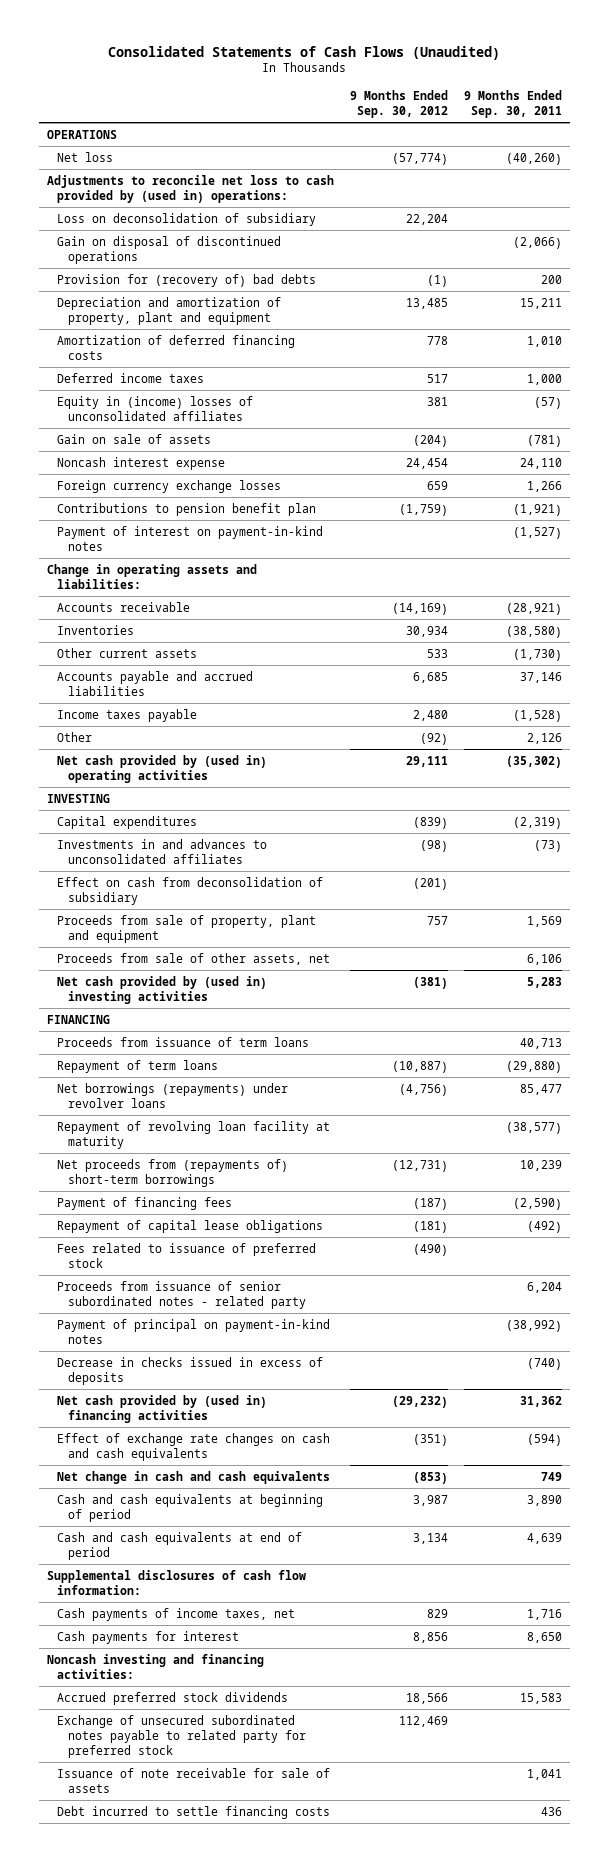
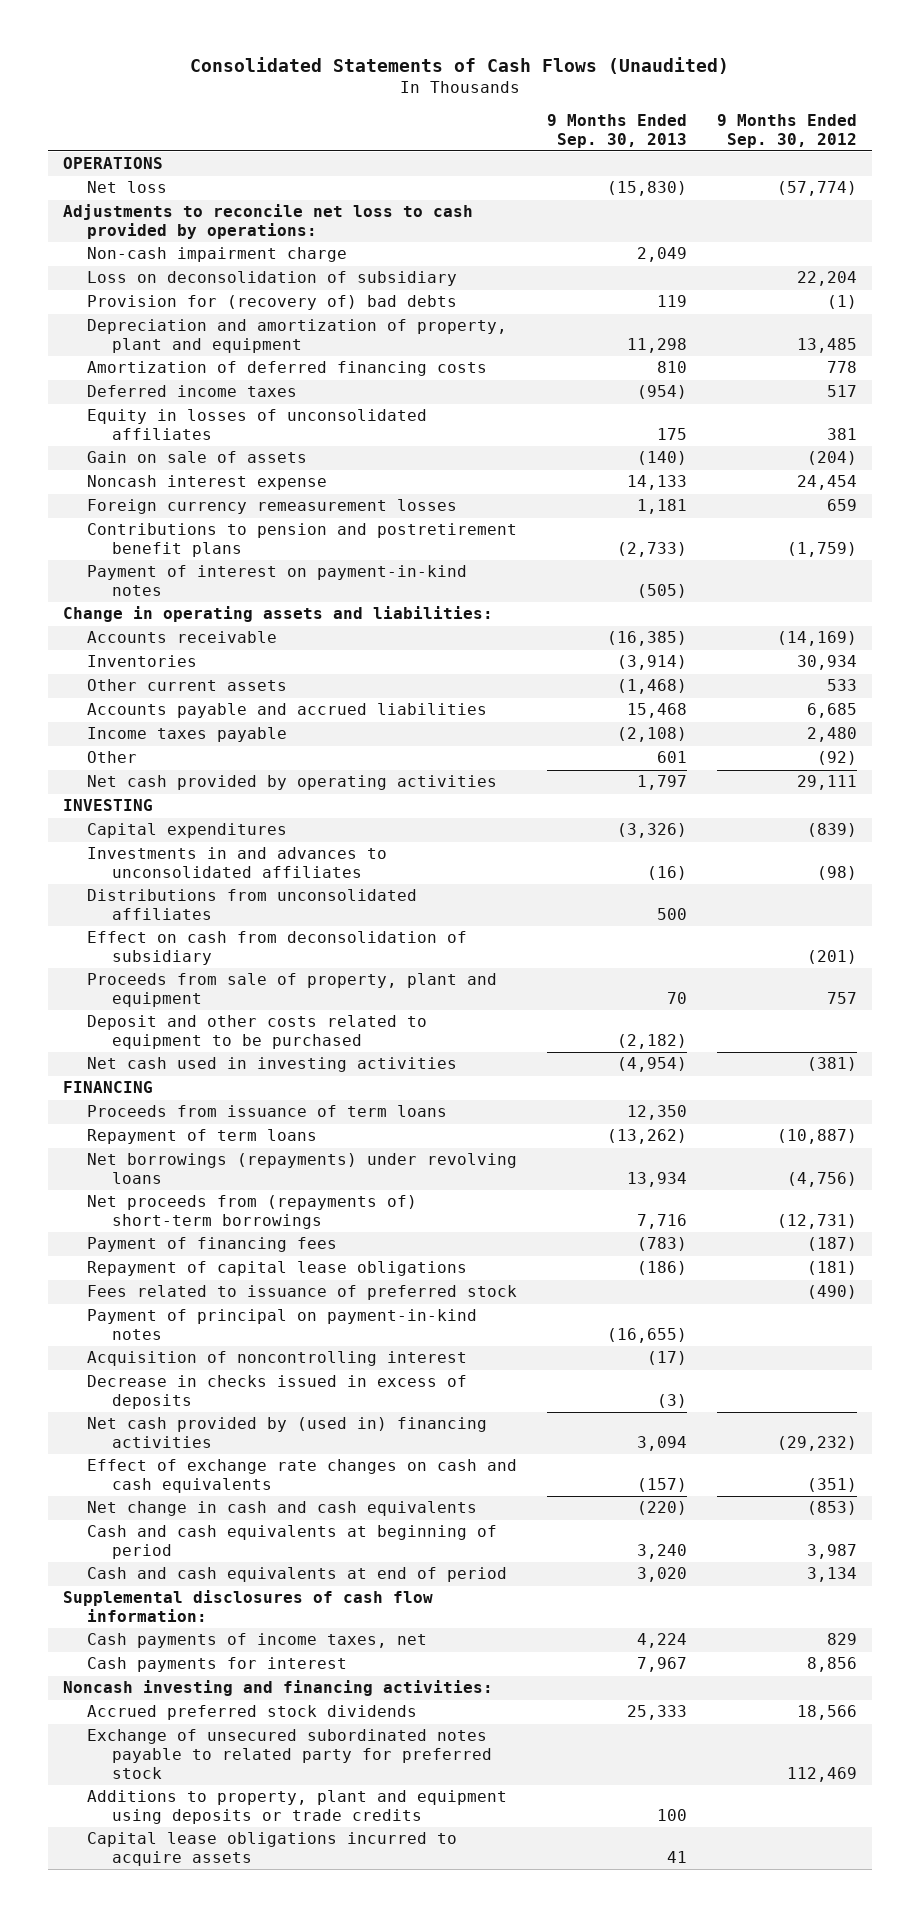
- | 9 Months Ended Sep. 30, 2012 | 9 Months Ended Sep. 30, 2011
+ | 9 Months Ended Sep. 30, 2013 | 9 Months Ended Sep. 30, 2012
- Adjustments to reconcile net loss to cash provided by (used in) operations:
+ Adjustments to reconcile net loss to cash provided by operations:
+ Non-cash impairment charge | 2,049 |
- Gain on disposal of discontinued operations | | (2,066)
- Equity in (income) losses of unconsolidated affiliates | 381 | (57)
+ Equity in losses of unconsolidated affiliates | 175 | 381
- Foreign currency exchange losses | 659 | 1,266
- Contributions to pension benefit plan | (1,759) | (1,921)
+ Foreign currency remeasurement losses | 1,181 | 659
+ Contributions to pension and postretirement benefit plans | (2,733) | (1,759)
- Net cash provided by (used in) operating activities | 29,111 | (35,302)
+ Net cash provided by operating activities | 1,797 | 29,111
+ Distributions from unconsolidated affiliates | 500 |
- Proceeds from sale of other assets, net | | 6,106
- Net cash provided by (used in) investing activities | (381) | 5,283
+ Deposit and other costs related to equipment to be purchased | (2,182) |
+ Net cash used in investing activities | (4,954) | (381)
- Net borrowings (repayments) under revolver loans | (4,756) | 85,477
- Repayment of revolving loan facility at maturity | | (38,577)
+ Net borrowings (repayments) under revolving loans | 13,934 | (4,756)
- Proceeds from issuance of senior subordinated notes - related party | | 6,204
+ Acquisition of noncontrolling interest | (17) |
- Issuance of note receivable for sale of assets | | 1,041
- Debt incurred to settle financing costs | | 436
+ Additions to property, plant and equipment using deposits or trade credits | 100 |
+ Capital lease obligations incurred to acquire assets | 41 |

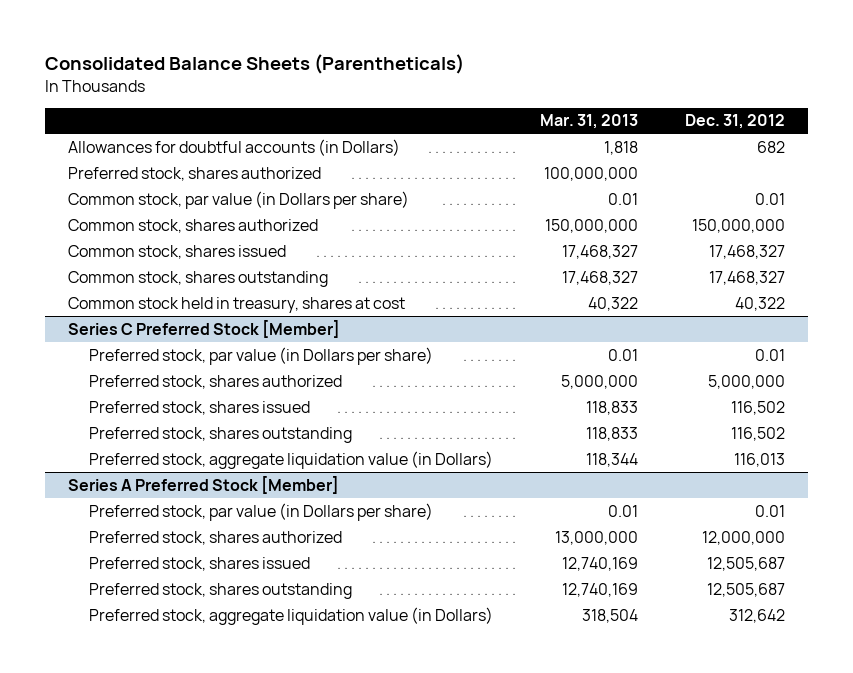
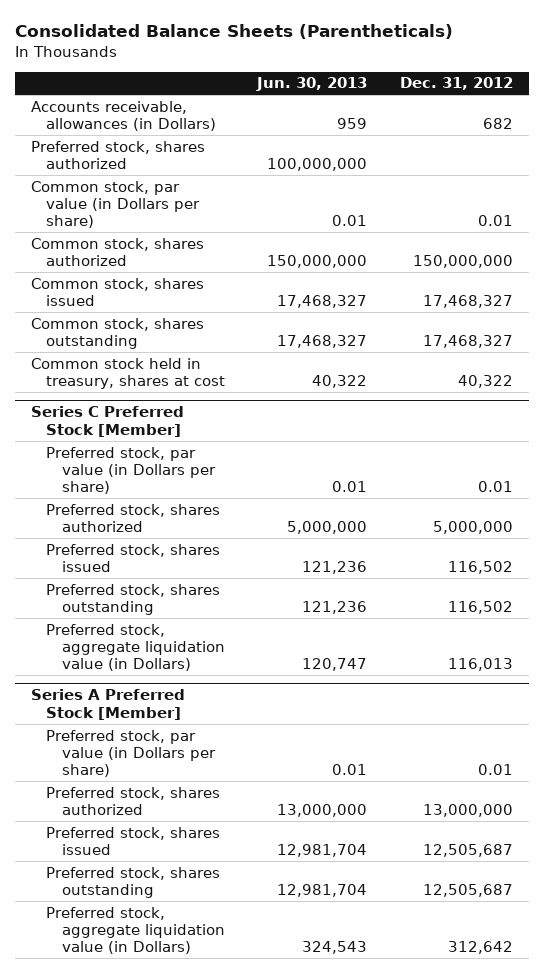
- | Mar. 31, 2013 | Dec. 31, 2012
+ | Jun. 30, 2013 | Dec. 31, 2012
- Allowances for doubtful accounts (in Dollars) | 1,818 | 682
+ Accounts receivable, allowances (in Dollars) | 959 | 682
@ Series A Preferred Stock [Member]
- Preferred stock, shares authorized | 13,000,000 | 12,000,000
+ Preferred stock, shares authorized | 13,000,000 | 13,000,000

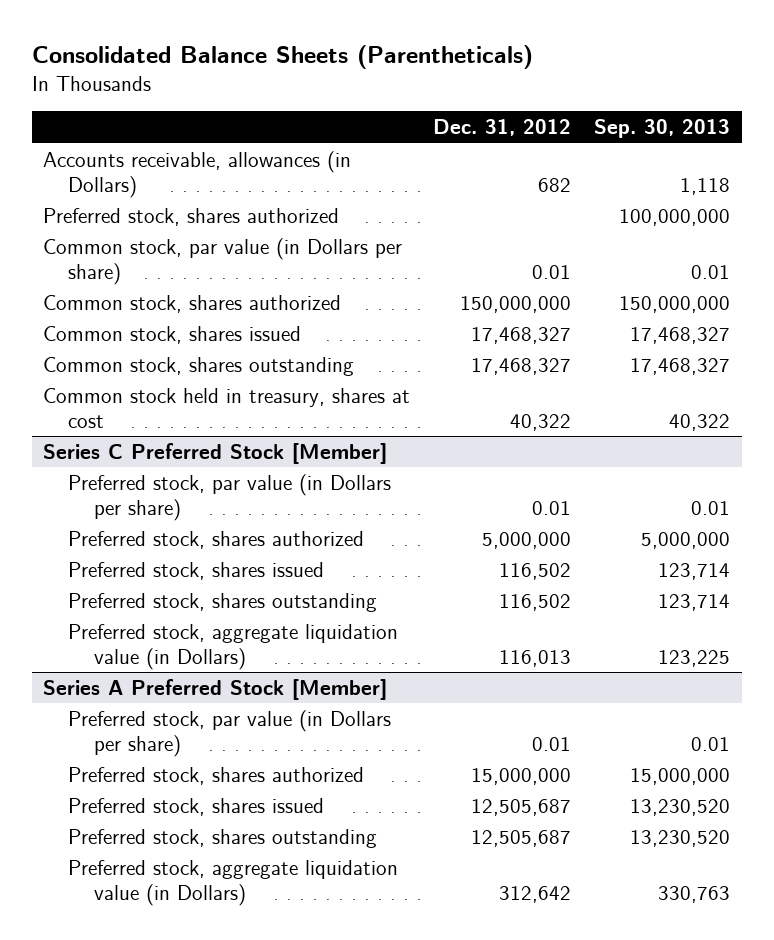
- | Jun. 30, 2013 | Dec. 31, 2012
+ | Dec. 31, 2012 | Sep. 30, 2013
@ Series A Preferred Stock [Member]
- Preferred stock, shares authorized | 13,000,000 | 13,000,000
+ Preferred stock, shares authorized | 15,000,000 | 15,000,000

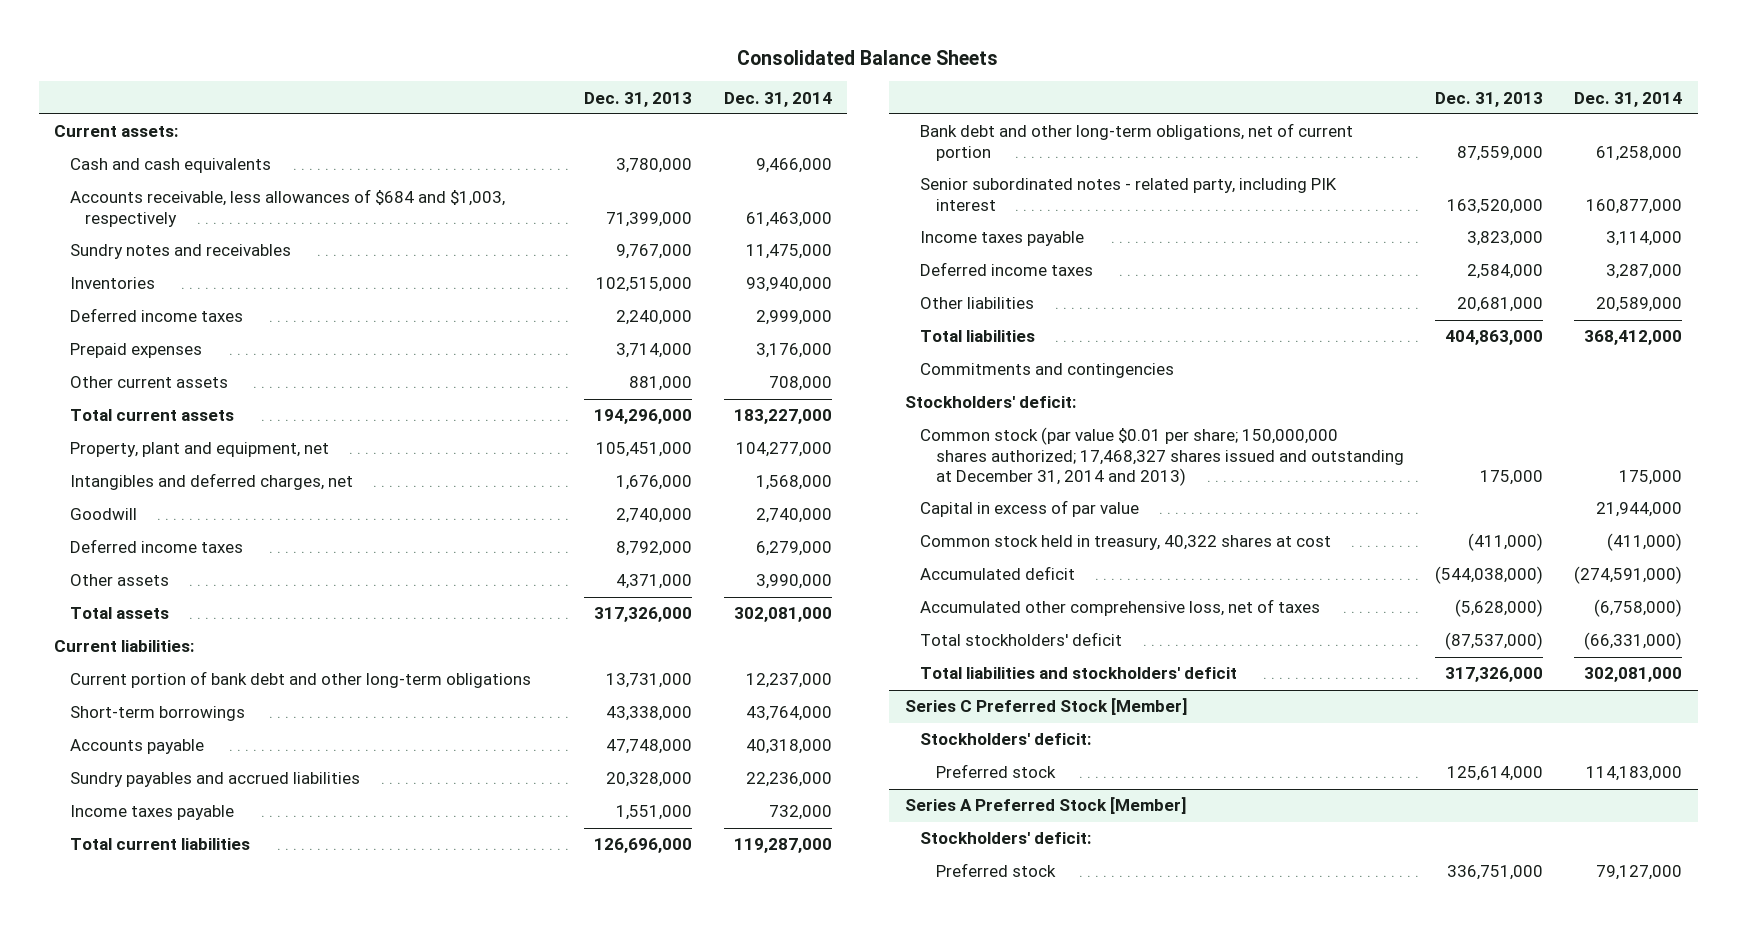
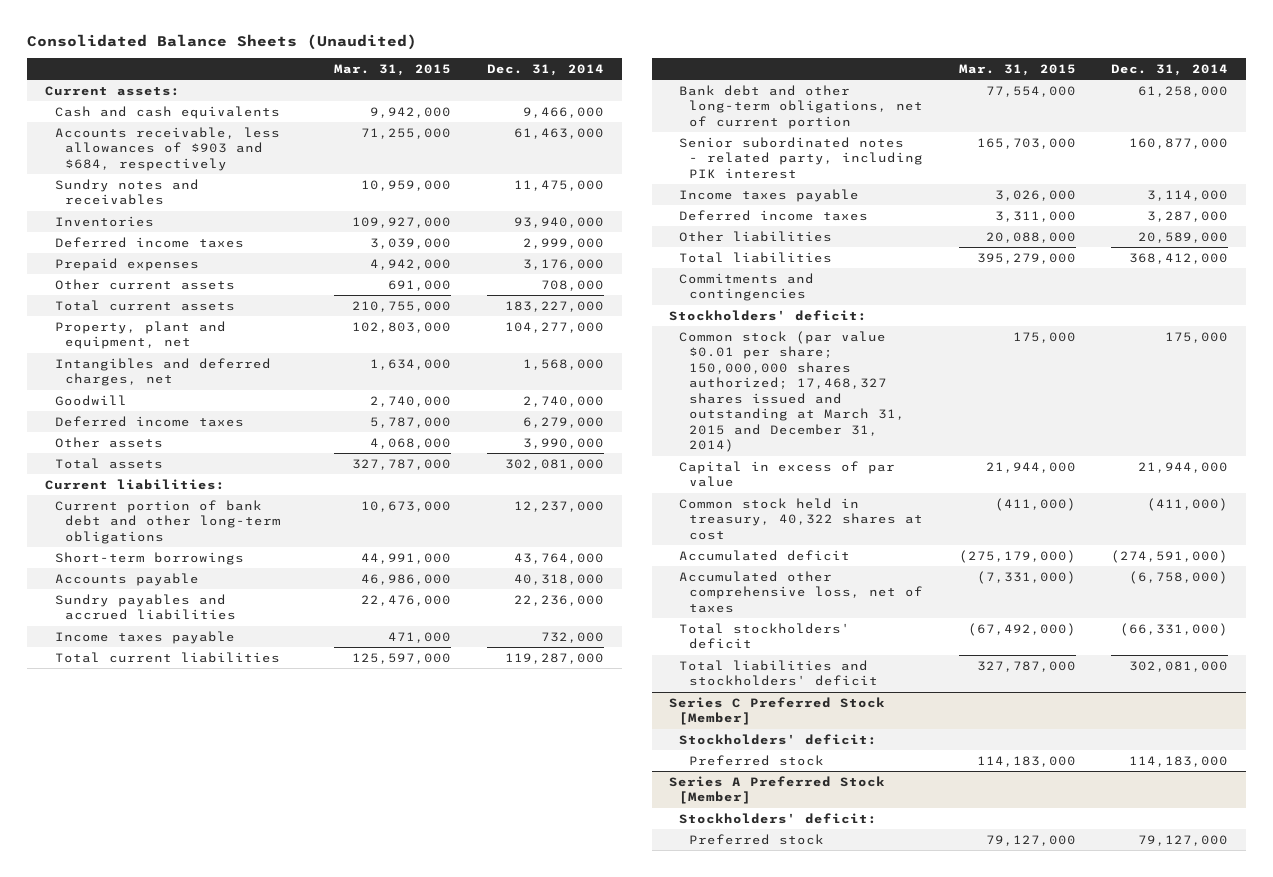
- Consolidated Balance Sheets
+ Consolidated Balance Sheets (Unaudited)
- | Dec. 31, 2013 | Dec. 31, 2014
+ | Mar. 31, 2015 | Dec. 31, 2014
- Accounts receivable, less allowances of $684 and $1,003, respectively | 71,399,000 | 61,463,000
+ Accounts receivable, less allowances of $903 and $684, respectively | 71,255,000 | 61,463,000
- Common stock (par value $0.01 per share; 150,000,000 shares authorized; 17,468,327 shares issued and outstanding at December 31, 2014 and 2013) | 175,000 | 175,000
+ Common stock (par value $0.01 per share; 150,000,000 shares authorized; 17,468,327 shares issued and outstanding at March 31, 2015 and December 31, 2014) | 175,000 | 175,000

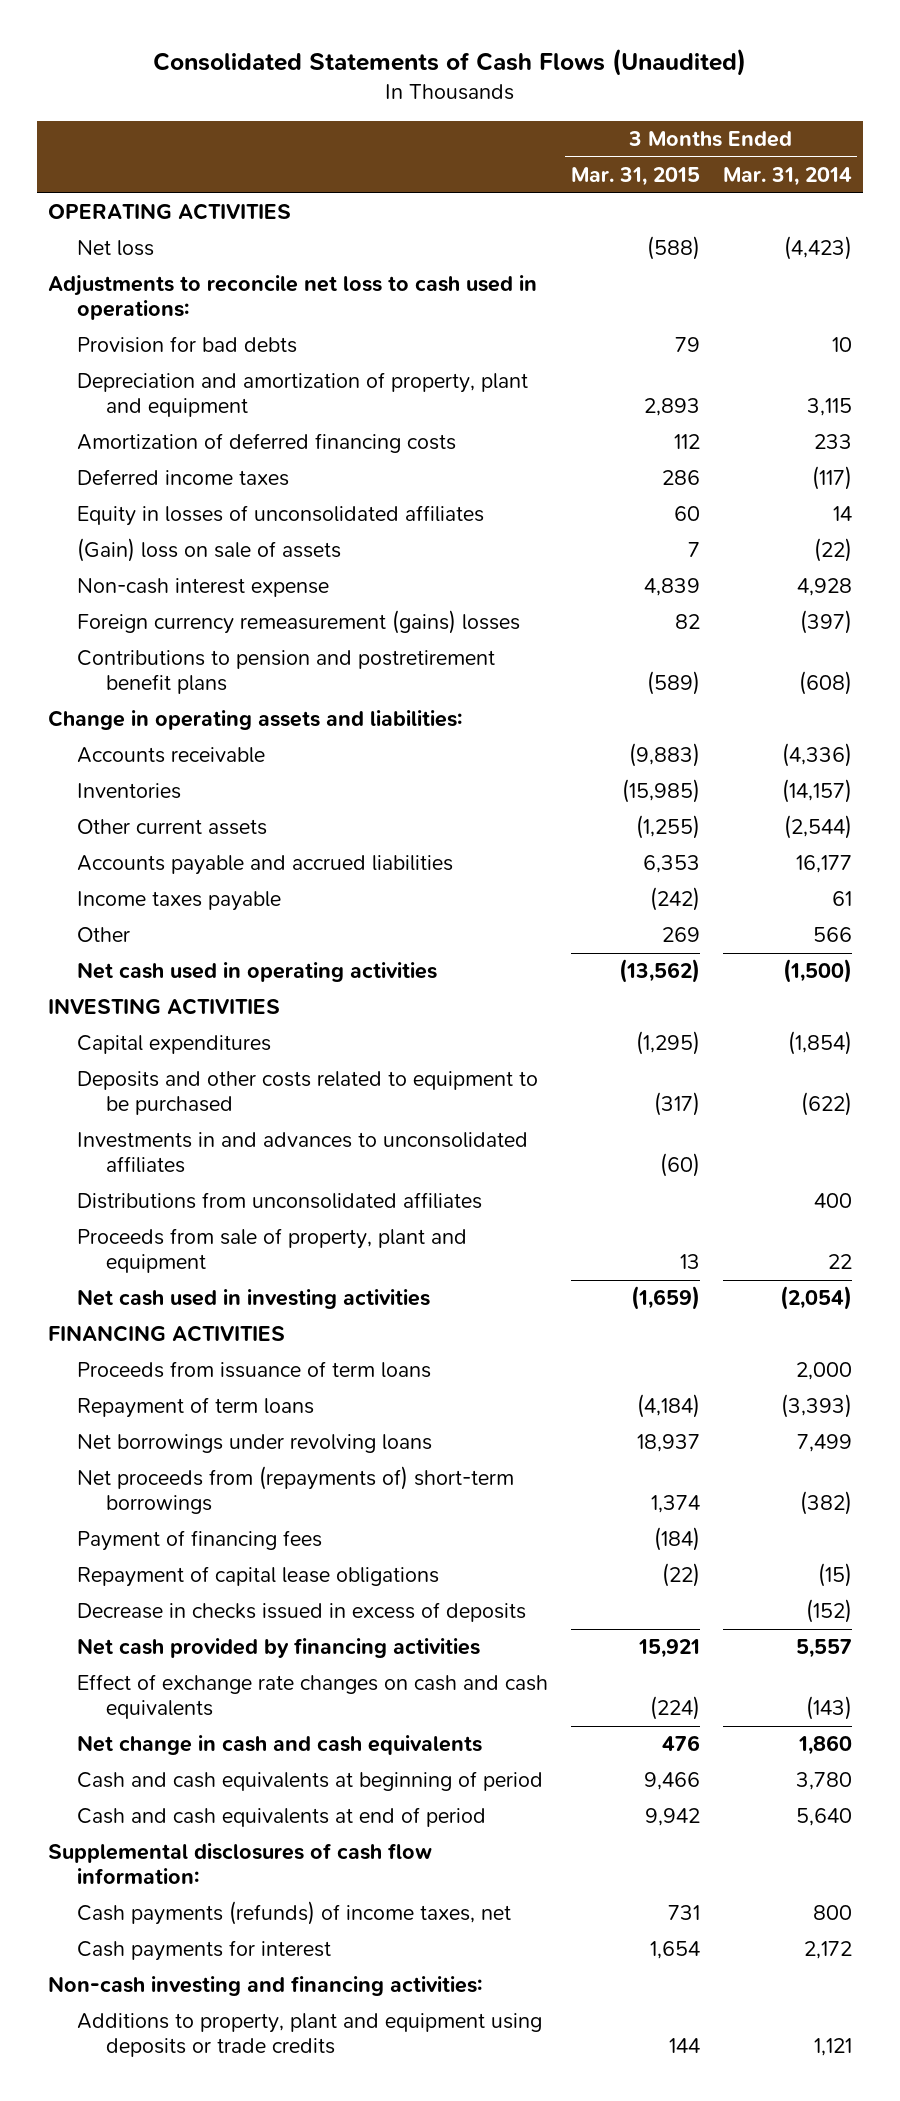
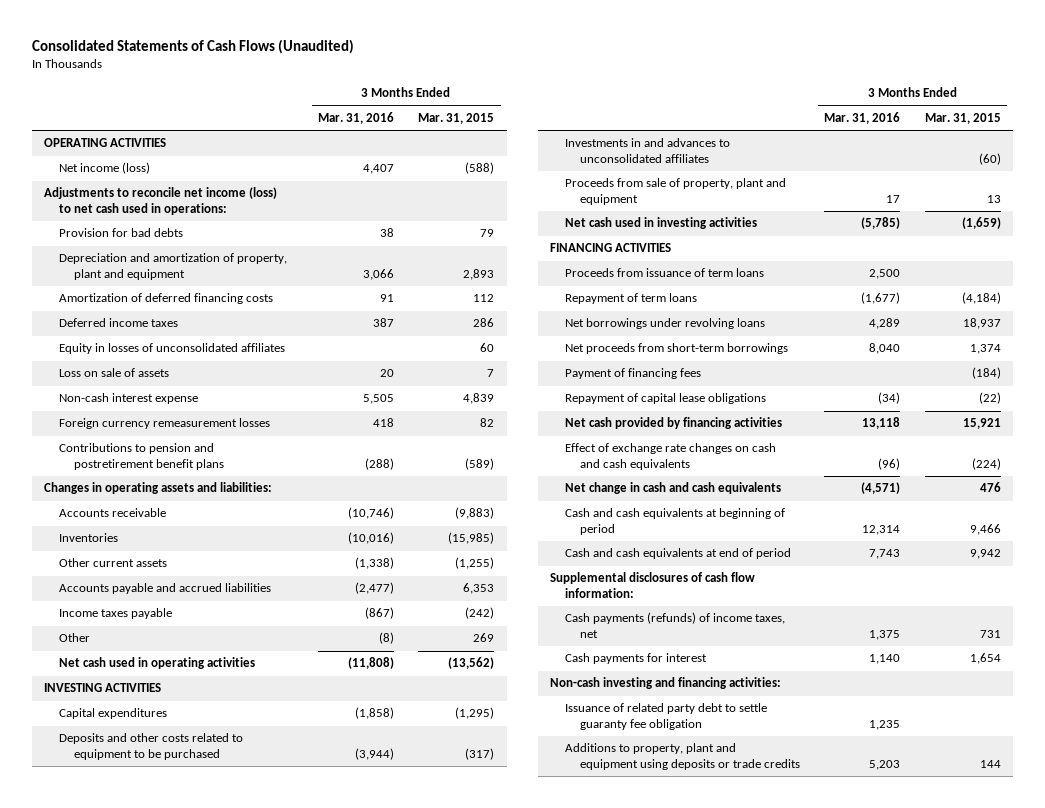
- | 3 Months Ended Mar. 31, 2015 | 3 Months Ended Mar. 31, 2014
+ | 3 Months Ended Mar. 31, 2016 | 3 Months Ended Mar. 31, 2015
- Net loss | (588) | (4,423)
- Adjustments to reconcile net loss to cash used in operations:
+ Net income (loss) | 4,407 | (588)
+ Adjustments to reconcile net income (loss) to net cash used in operations:
- (Gain) loss on sale of assets | 7 | (22)
+ Loss on sale of assets | 20 | 7
- Foreign currency remeasurement (gains) losses | 82 | (397)
+ Foreign currency remeasurement losses | 418 | 82
- Change in operating assets and liabilities:
+ Changes in operating assets and liabilities:
- Distributions from unconsolidated affiliates | | 400
- Net proceeds from (repayments of) short-term borrowings | 1,374 | (382)
+ Net proceeds from short-term borrowings | 8,040 | 1,374
- Decrease in checks issued in excess of deposits | | (152)
+ Issuance of related party debt to settle guaranty fee obligation | 1,235 |

